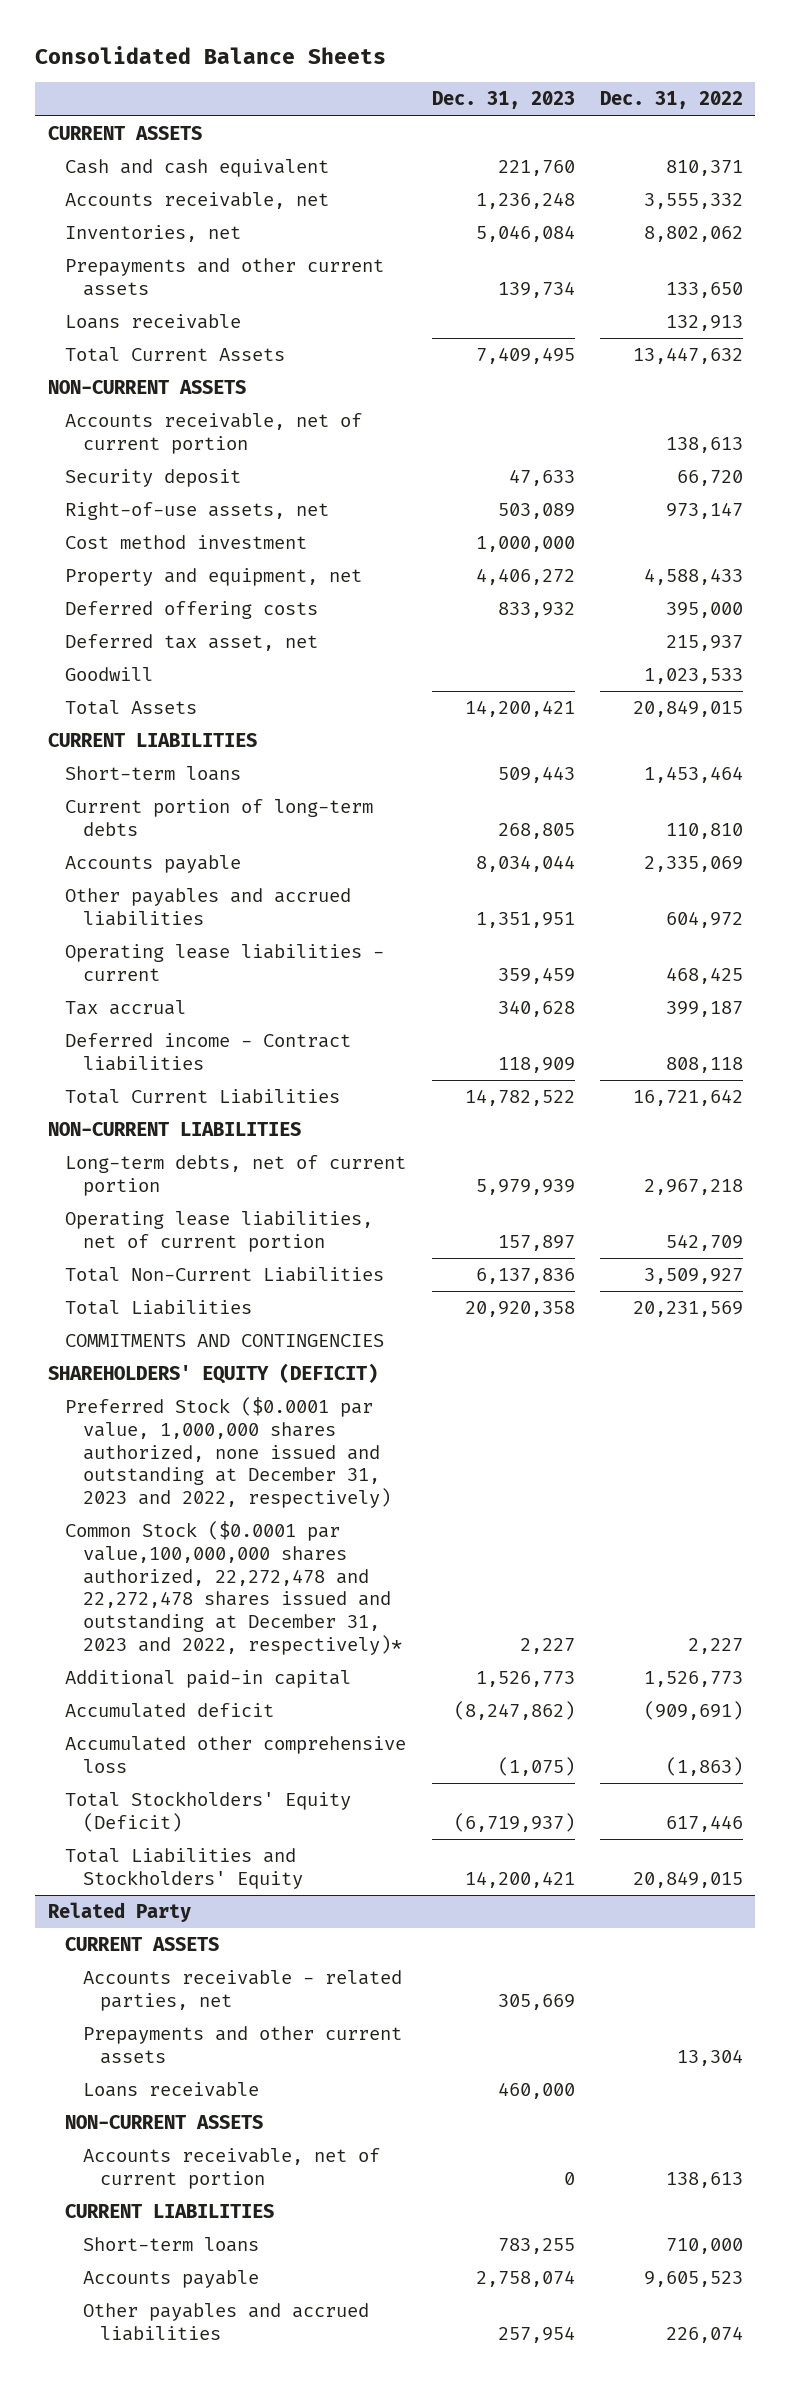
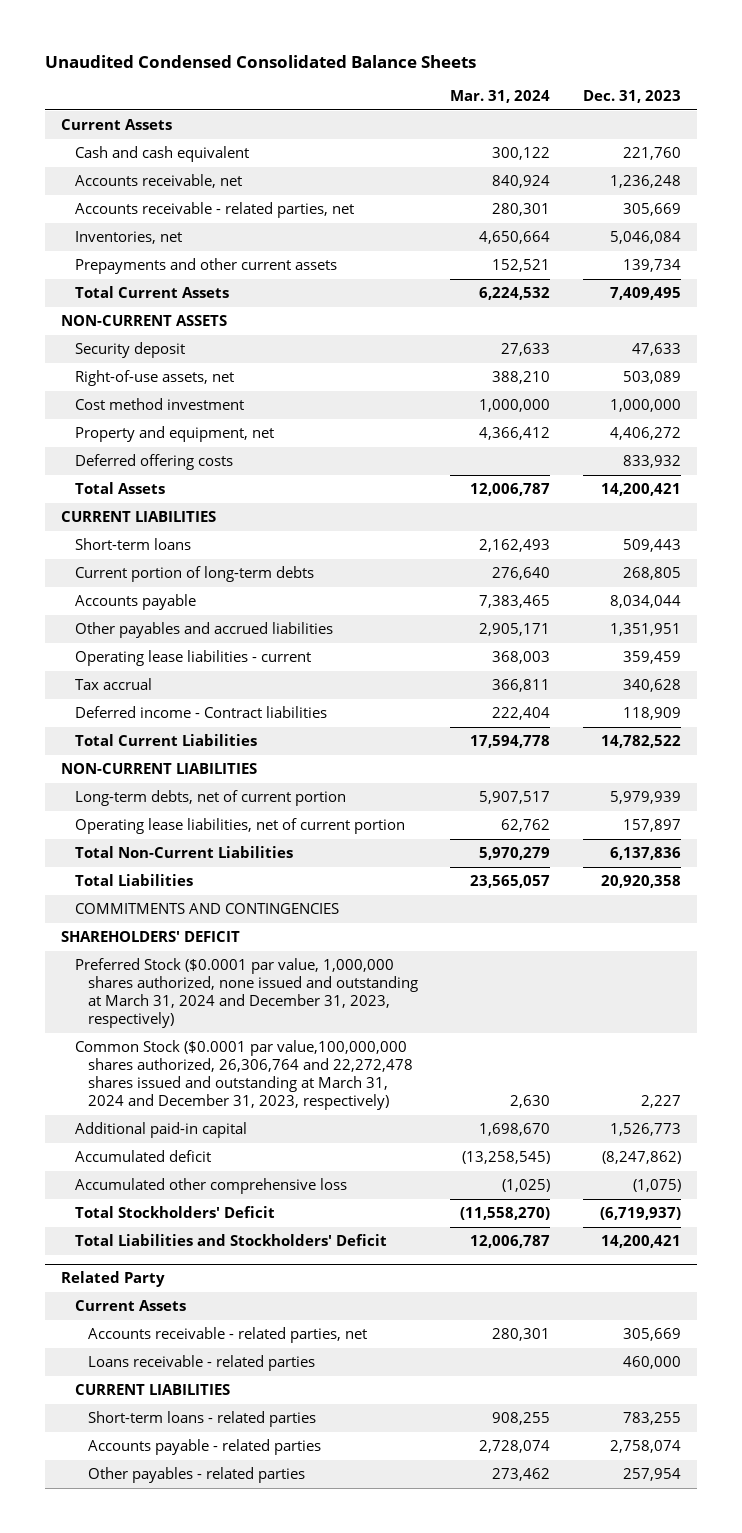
- Consolidated Balance Sheets
+ Unaudited Condensed Consolidated Balance Sheets
- | Dec. 31, 2023 | Dec. 31, 2022
+ | Mar. 31, 2024 | Dec. 31, 2023
- CURRENT ASSETS
+ Current Assets
+ Accounts receivable - related parties, net | 280,301 | 305,669
- Loans receivable | | 132,913
- Accounts receivable, net of current portion | | 138,613
- Deferred tax asset, net | | 215,937
- Goodwill | | 1,023,533
- SHAREHOLDERS' EQUITY (DEFICIT)
- Preferred Stock ($0.0001 par value, 1,000,000 shares authorized, none issued and outstanding at December 31, 2023 and 2022, respectively)
- Common Stock ($0.0001 par value,100,000,000 shares authorized, 22,272,478 and 22,272,478 shares issued and outstanding at December 31, 2023 and 2022, respectively)* | 2,227 | 2,227
+ SHAREHOLDERS' DEFICIT
+ Preferred Stock ($0.0001 par value, 1,000,000 shares authorized, none issued and outstanding at March 31, 2024 and December 31, 2023, respectively)
+ Common Stock ($0.0001 par value,100,000,000 shares authorized, 26,306,764 and 22,272,478 shares issued and outstanding at March 31, 2024 and December 31, 2023, respectively) | 2,630 | 2,227
- Total Stockholders' Equity (Deficit) | (6,719,937) | 617,446
- Total Liabilities and Stockholders' Equity | 14,200,421 | 20,849,015
+ Total Stockholders' Deficit | (11,558,270) | (6,719,937)
+ Total Liabilities and Stockholders' Deficit | 12,006,787 | 14,200,421
@ Related Party
- CURRENT ASSETS
+ Current Assets
- Prepayments and other current assets | | 13,304
- Loans receivable | 460,000 |
- NON-CURRENT ASSETS
- Accounts receivable, net of current portion | 0 | 138,613
+ Loans receivable - related parties | | 460,000
- Short-term loans | 783,255 | 710,000
- Accounts payable | 2,758,074 | 9,605,523
- Other payables and accrued liabilities | 257,954 | 226,074
+ Short-term loans - related parties | 908,255 | 783,255
+ Accounts payable - related parties | 2,728,074 | 2,758,074
+ Other payables - related parties | 273,462 | 257,954

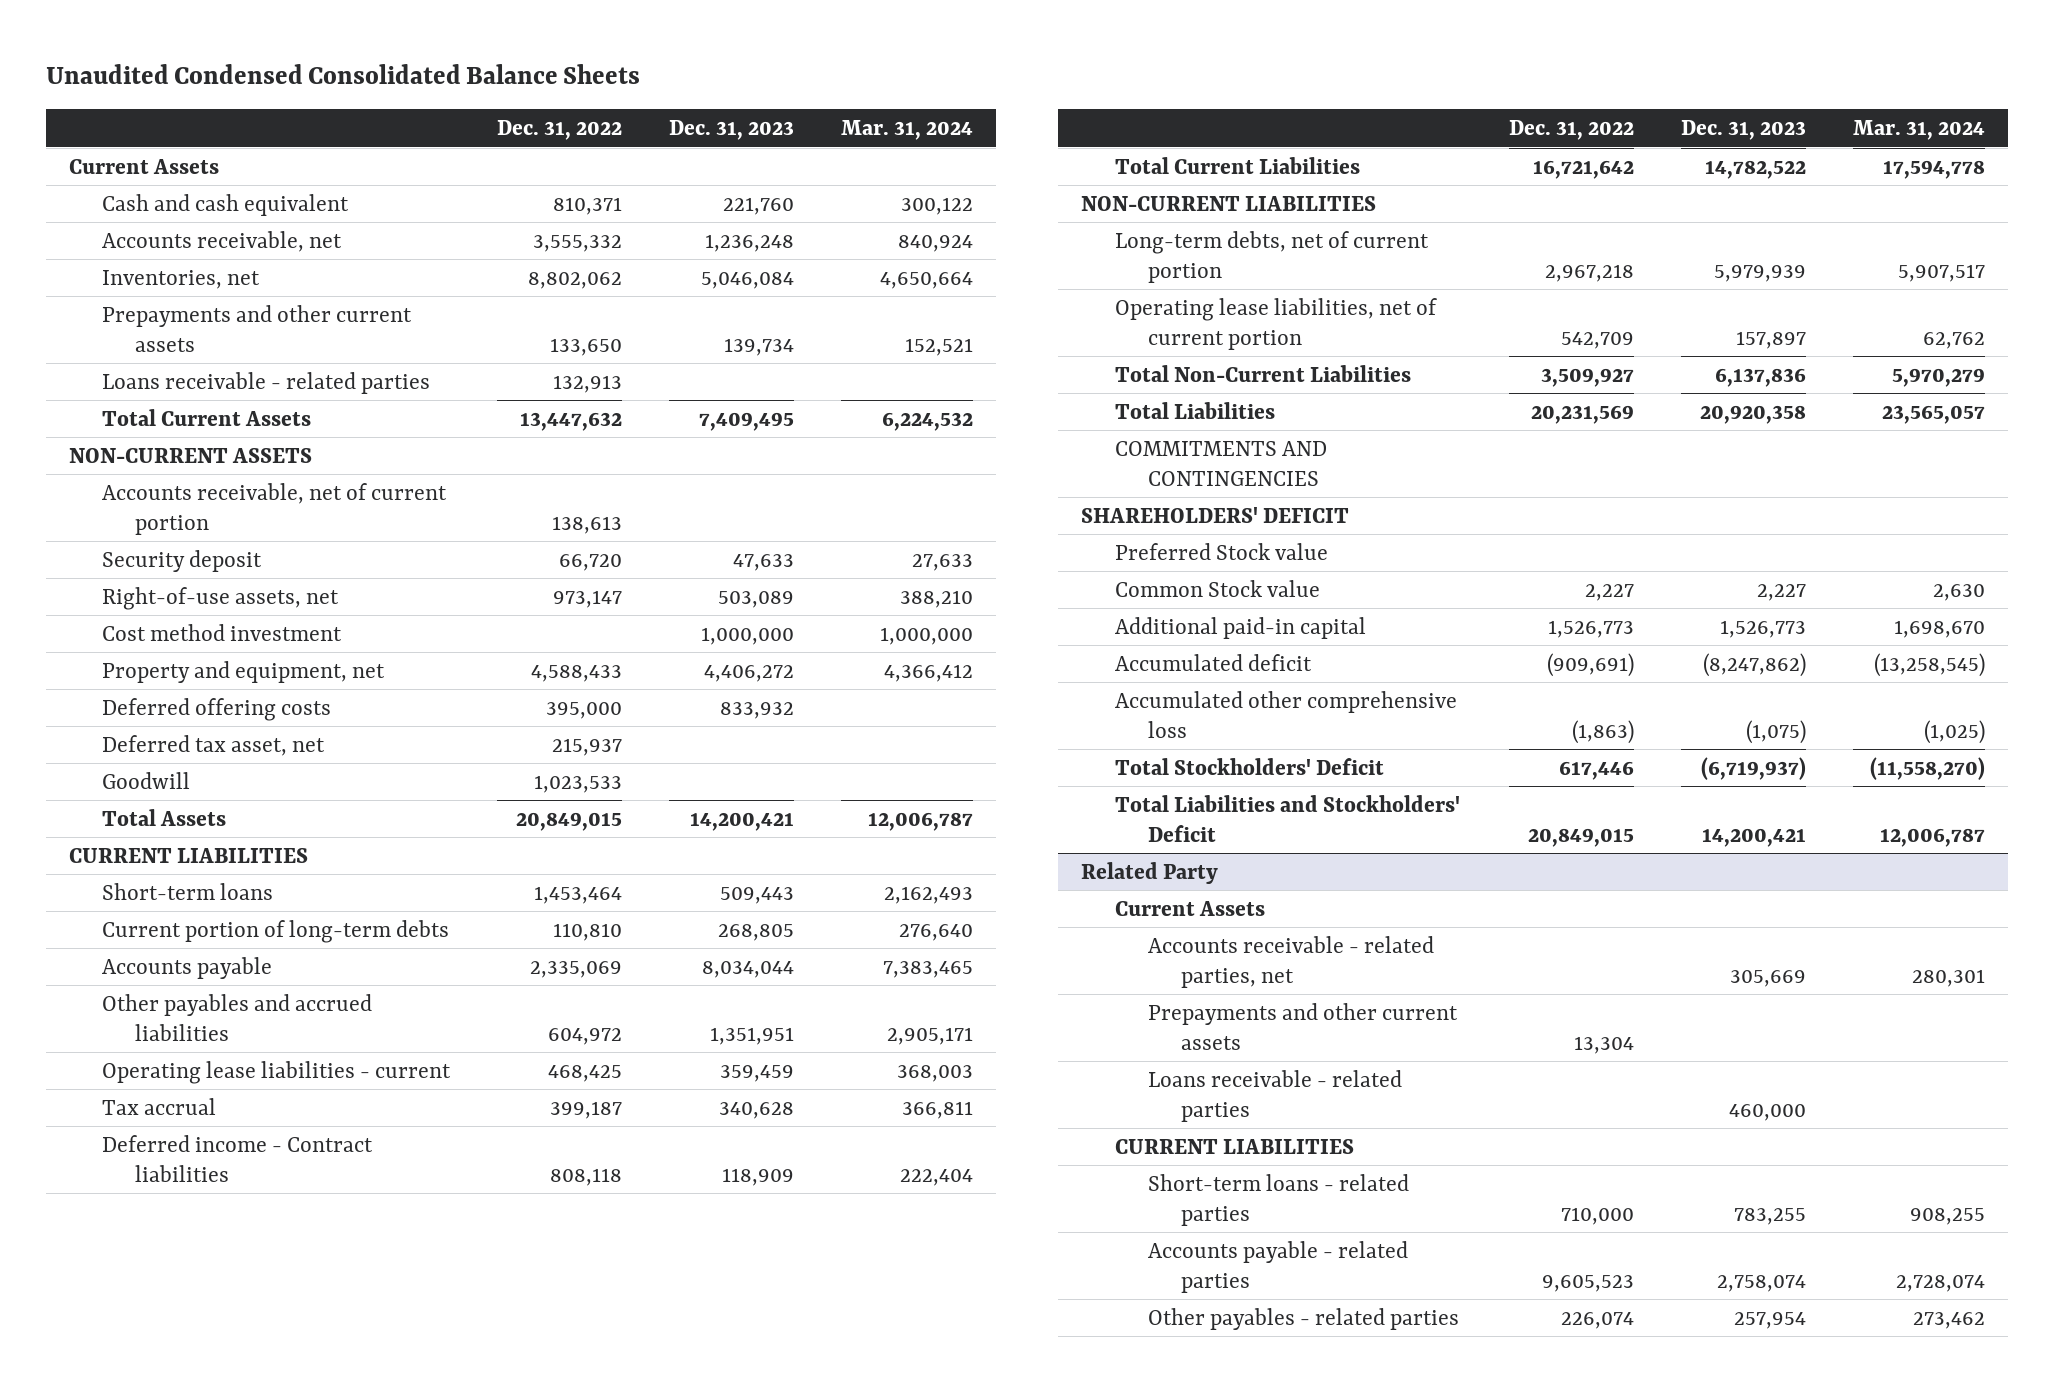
- | Mar. 31, 2024 | Dec. 31, 2023
+ | Dec. 31, 2022 | Dec. 31, 2023 | Mar. 31, 2024
- Accounts receivable - related parties, net | 280,301 | 305,669
+ Loans receivable - related parties | 132,913 | |
+ Accounts receivable, net of current portion | 138,613 | |
+ Deferred tax asset, net | 215,937 | |
+ Goodwill | 1,023,533 | |
- Preferred Stock ($0.0001 par value, 1,000,000 shares authorized, none issued and outstanding at March 31, 2024 and December 31, 2023, respectively)
- Common Stock ($0.0001 par value,100,000,000 shares authorized, 26,306,764 and 22,272,478 shares issued and outstanding at March 31, 2024 and December 31, 2023, respectively) | 2,630 | 2,227
+ Preferred Stock value
+ Common Stock value | 2,227 | 2,227 | 2,630
@ Related Party
+ Prepayments and other current assets | 13,304 | |

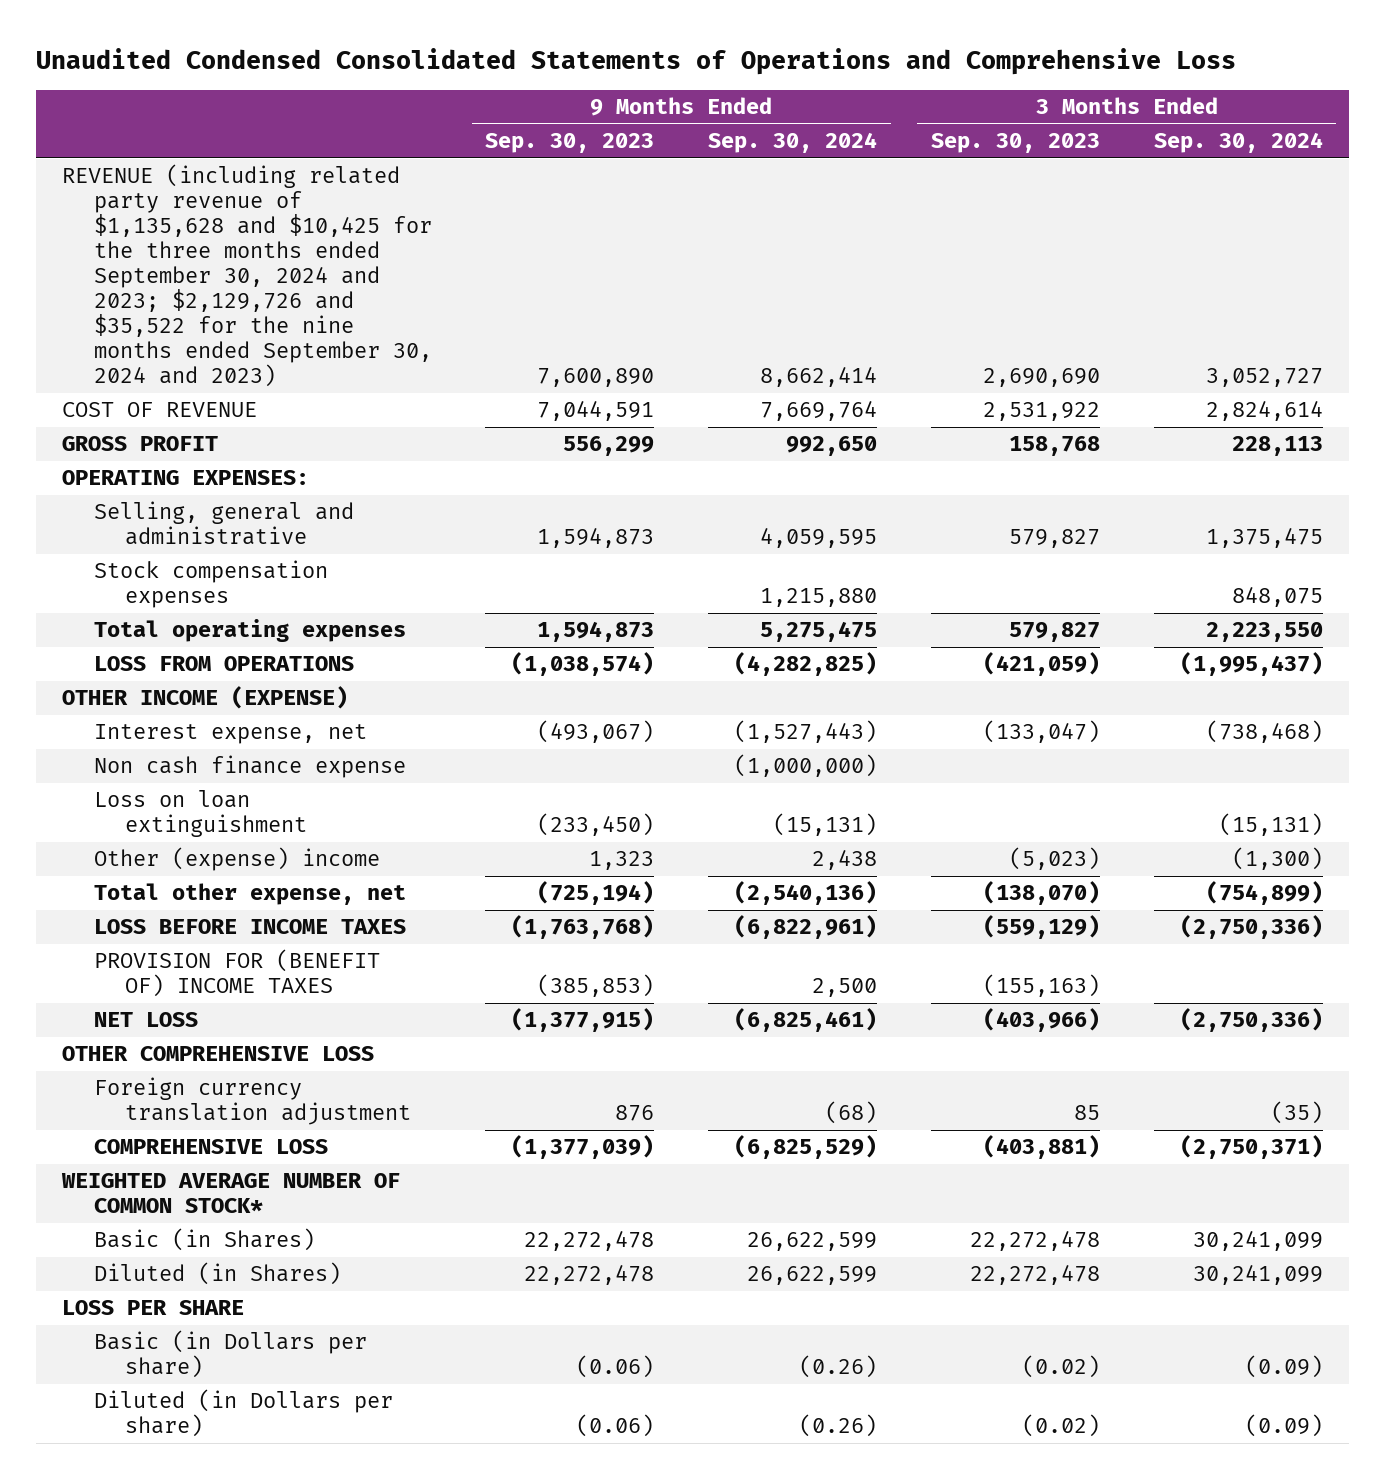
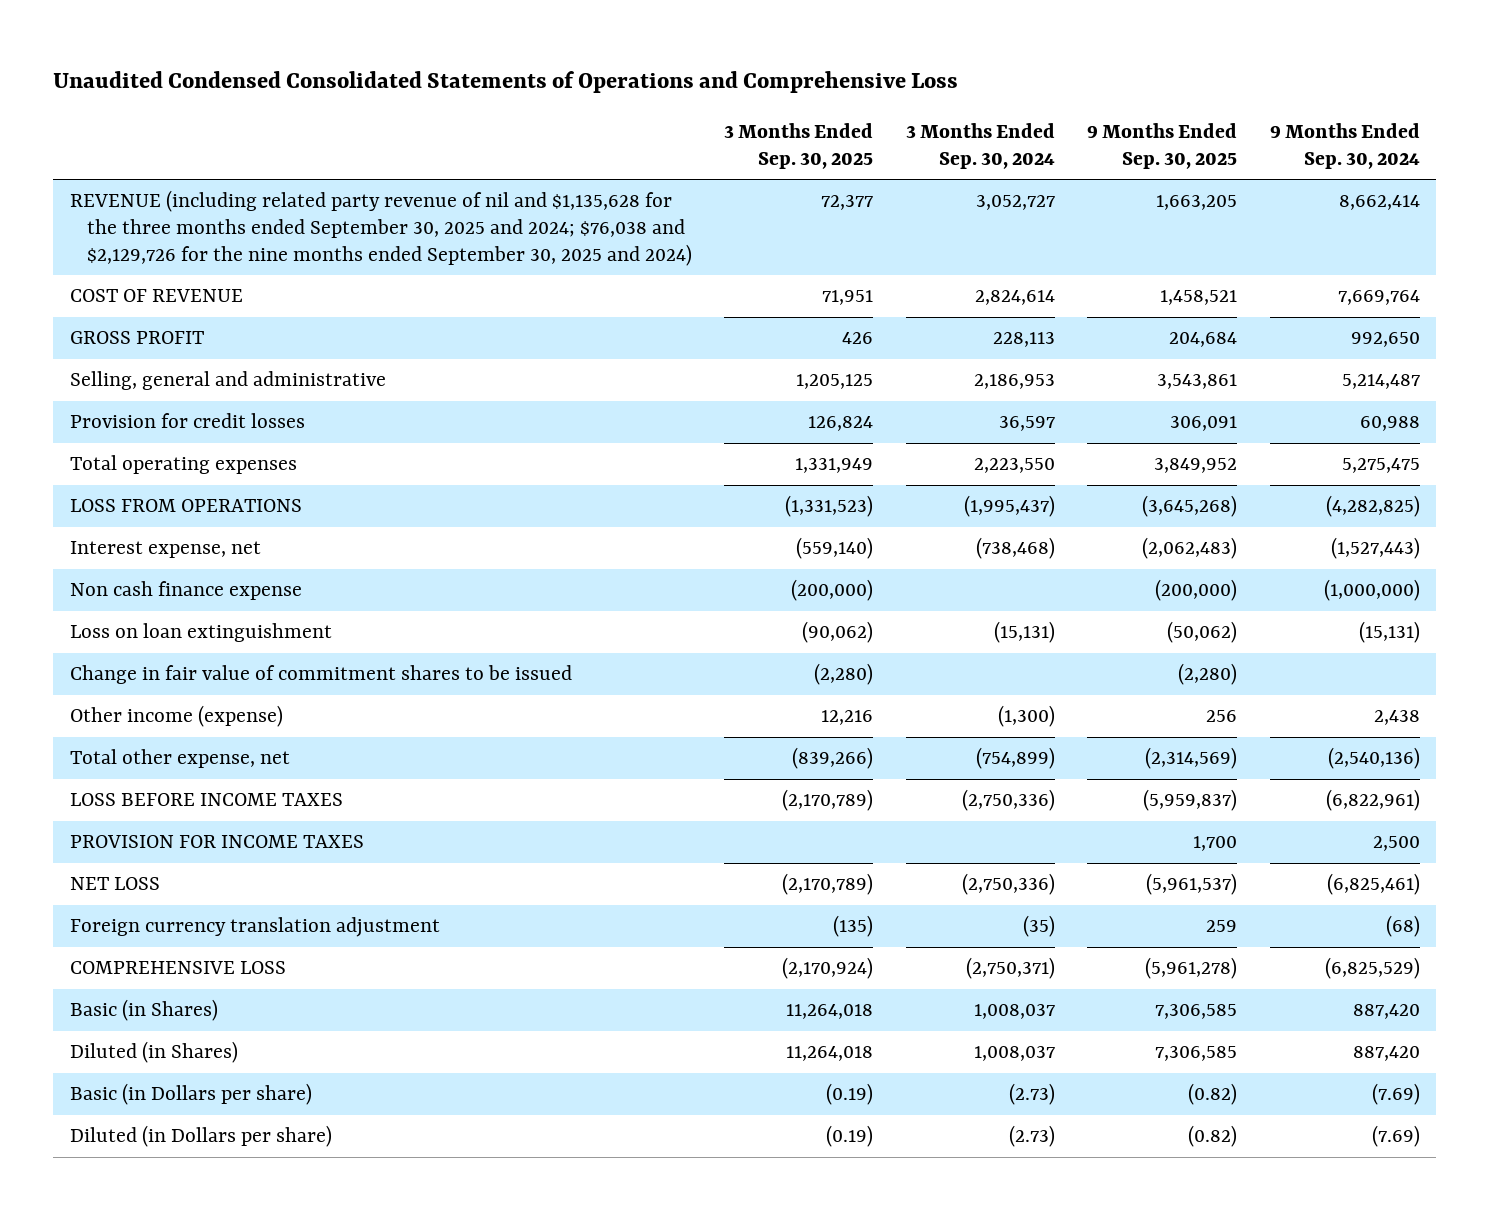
- | 9 Months Ended Sep. 30, 2023 | 9 Months Ended Sep. 30, 2024 | 3 Months Ended Sep. 30, 2023 | 3 Months Ended Sep. 30, 2024
+ | 3 Months Ended Sep. 30, 2025 | 3 Months Ended Sep. 30, 2024 | 9 Months Ended Sep. 30, 2025 | 9 Months Ended Sep. 30, 2024
- REVENUE (including related party revenue of $1,135,628 and $10,425 for the three months ended September 30, 2024 and 2023; $2,129,726 and $35,522 for the nine months ended September 30, 2024 and 2023) | 7,600,890 | 8,662,414 | 2,690,690 | 3,052,727
+ REVENUE (including related party revenue of nil and $1,135,628 for the three months ended September 30, 2025 and 2024; $76,038 and $2,129,726 for the nine months ended September 30, 2025 and 2024) | 72,377 | 3,052,727 | 1,663,205 | 8,662,414
- OPERATING EXPENSES:
- Selling, general and administrative | 1,594,873 | 4,059,595 | 579,827 | 1,375,475
- Stock compensation expenses | | 1,215,880 | | 848,075
+ Selling, general and administrative | 1,205,125 | 2,186,953 | 3,543,861 | 5,214,487
+ Provision for credit losses | 126,824 | 36,597 | 306,091 | 60,988
- OTHER INCOME (EXPENSE)
- Other (expense) income | 1,323 | 2,438 | (5,023) | (1,300)
+ Change in fair value of commitment shares to be issued | (2,280) | | (2,280) |
+ Other income (expense) | 12,216 | (1,300) | 256 | 2,438
- PROVISION FOR (BENEFIT OF) INCOME TAXES | (385,853) | 2,500 | (155,163) |
+ PROVISION FOR INCOME TAXES | | | 1,700 | 2,500
- OTHER COMPREHENSIVE LOSS
- WEIGHTED AVERAGE NUMBER OF COMMON STOCK*
- Basic (in Shares) | 22,272,478 | 26,622,599 | 22,272,478 | 30,241,099
- Diluted (in Shares) | 22,272,478 | 26,622,599 | 22,272,478 | 30,241,099
- LOSS PER SHARE
- Basic (in Dollars per share) | (0.06) | (0.26) | (0.02) | (0.09)
- Diluted (in Dollars per share) | (0.06) | (0.26) | (0.02) | (0.09)
+ Basic (in Shares) | 11,264,018 | 1,008,037 | 7,306,585 | 887,420
+ Diluted (in Shares) | 11,264,018 | 1,008,037 | 7,306,585 | 887,420
+ Basic (in Dollars per share) | (0.19) | (2.73) | (0.82) | (7.69)
+ Diluted (in Dollars per share) | (0.19) | (2.73) | (0.82) | (7.69)

